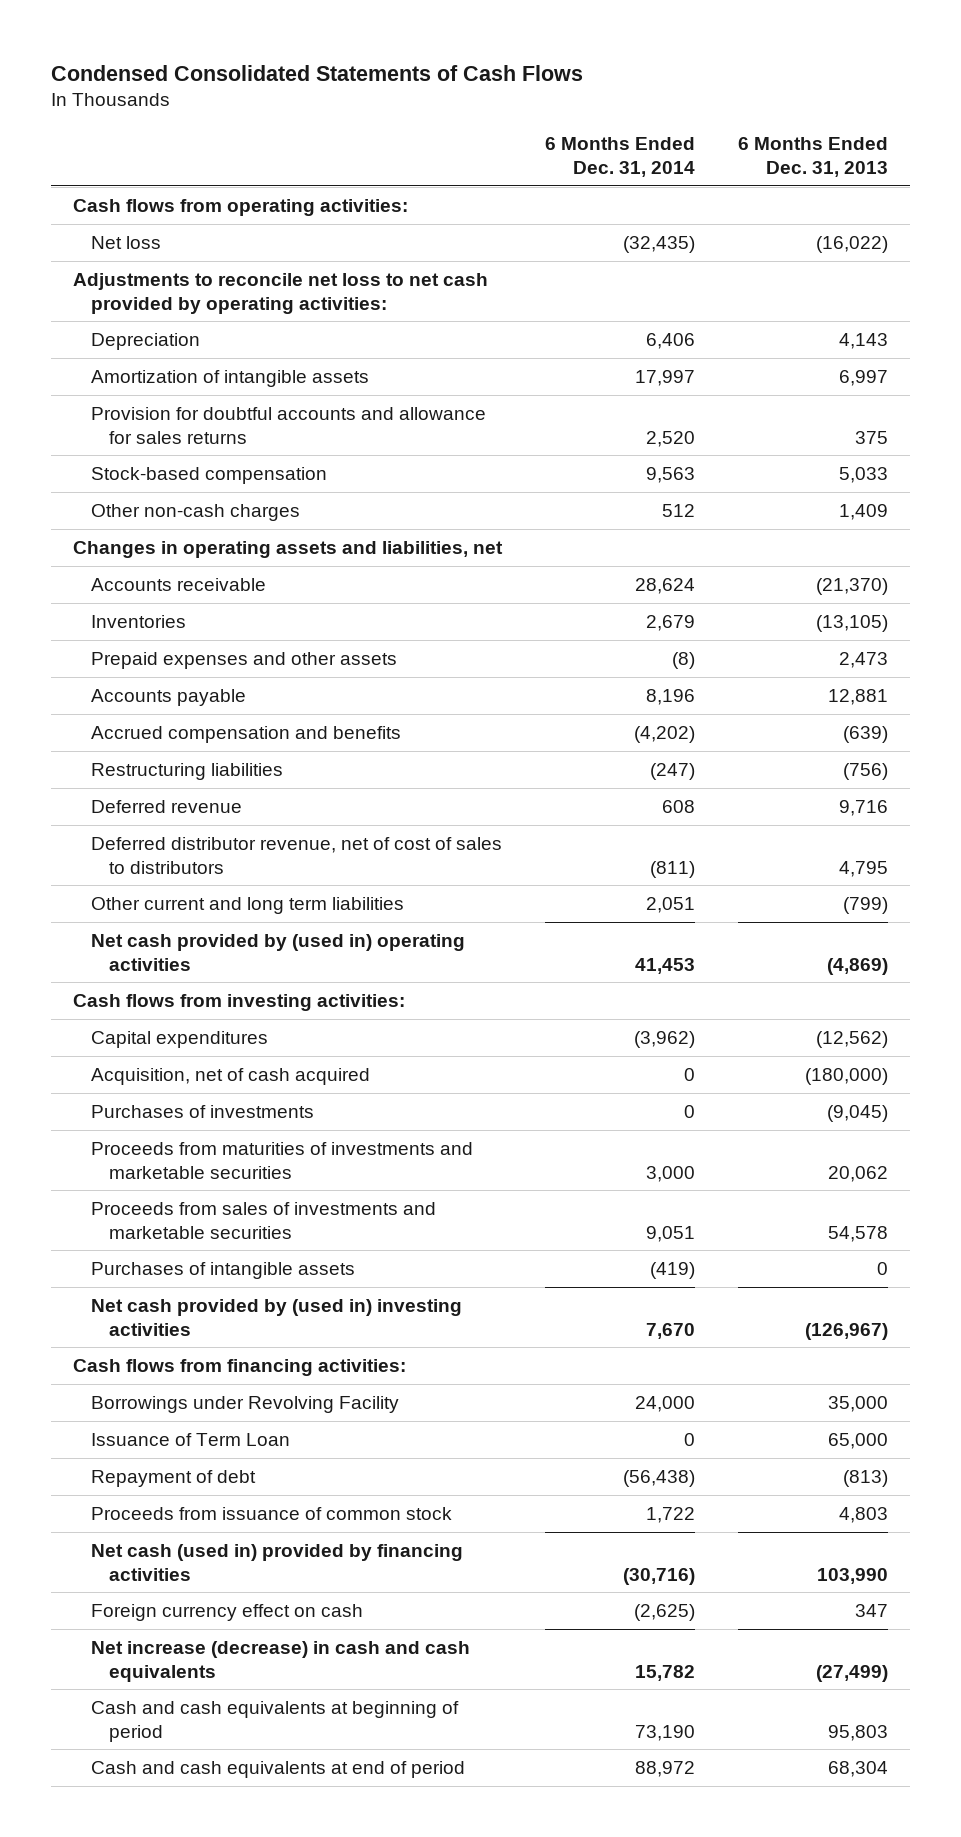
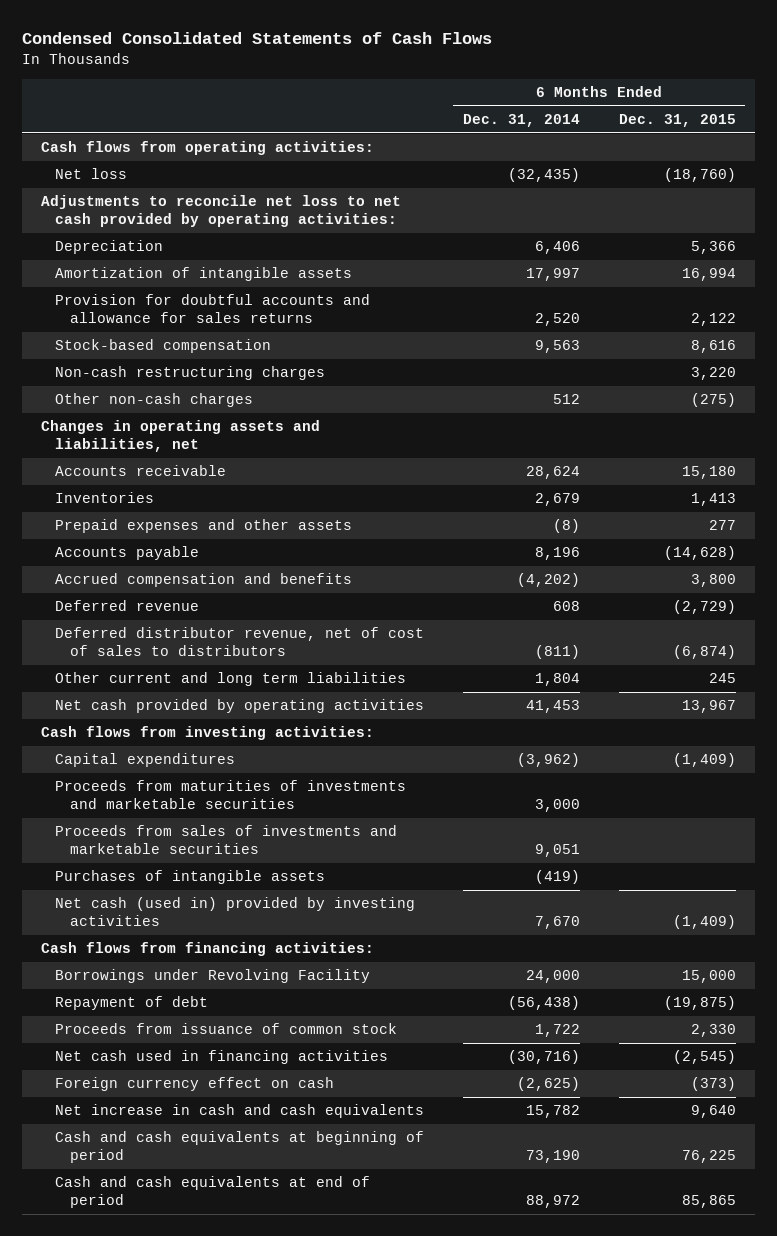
- | 6 Months Ended Dec. 31, 2014 | 6 Months Ended Dec. 31, 2013
+ | 6 Months Ended Dec. 31, 2014 | 6 Months Ended Dec. 31, 2015
+ Non-cash restructuring charges | | 3,220
- Restructuring liabilities | (247) | (756)
- Other current and long term liabilities | 2,051 | (799)
- Net cash provided by (used in) operating activities | 41,453 | (4,869)
+ Other current and long term liabilities | 1,804 | 245
+ Net cash provided by operating activities | 41,453 | 13,967
- Acquisition, net of cash acquired | 0 | (180,000)
- Purchases of investments | 0 | (9,045)
- Net cash provided by (used in) investing activities | 7,670 | (126,967)
+ Net cash (used in) provided by investing activities | 7,670 | (1,409)
- Issuance of Term Loan | 0 | 65,000
- Net cash (used in) provided by financing activities | (30,716) | 103,990
+ Net cash used in financing activities | (30,716) | (2,545)
- Net increase (decrease) in cash and cash equivalents | 15,782 | (27,499)
+ Net increase in cash and cash equivalents | 15,782 | 9,640

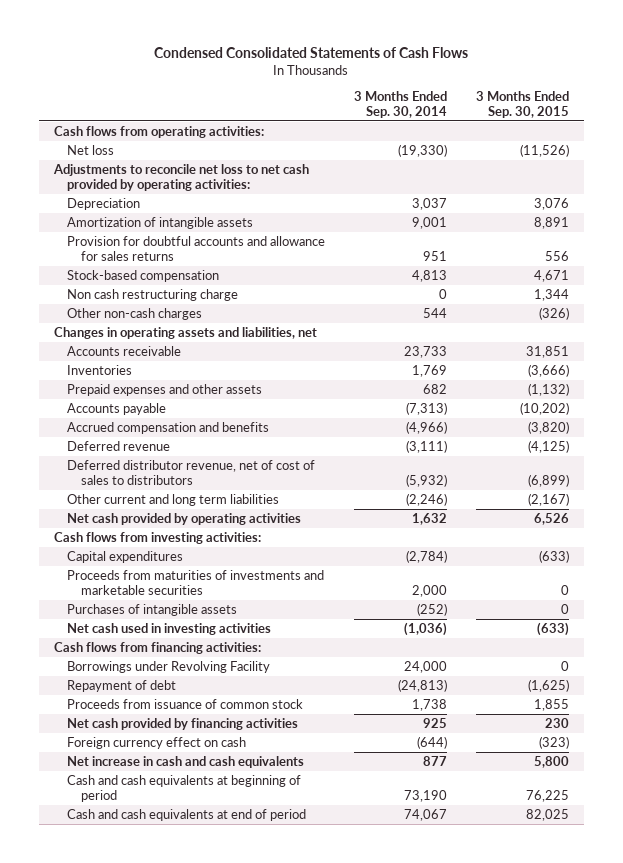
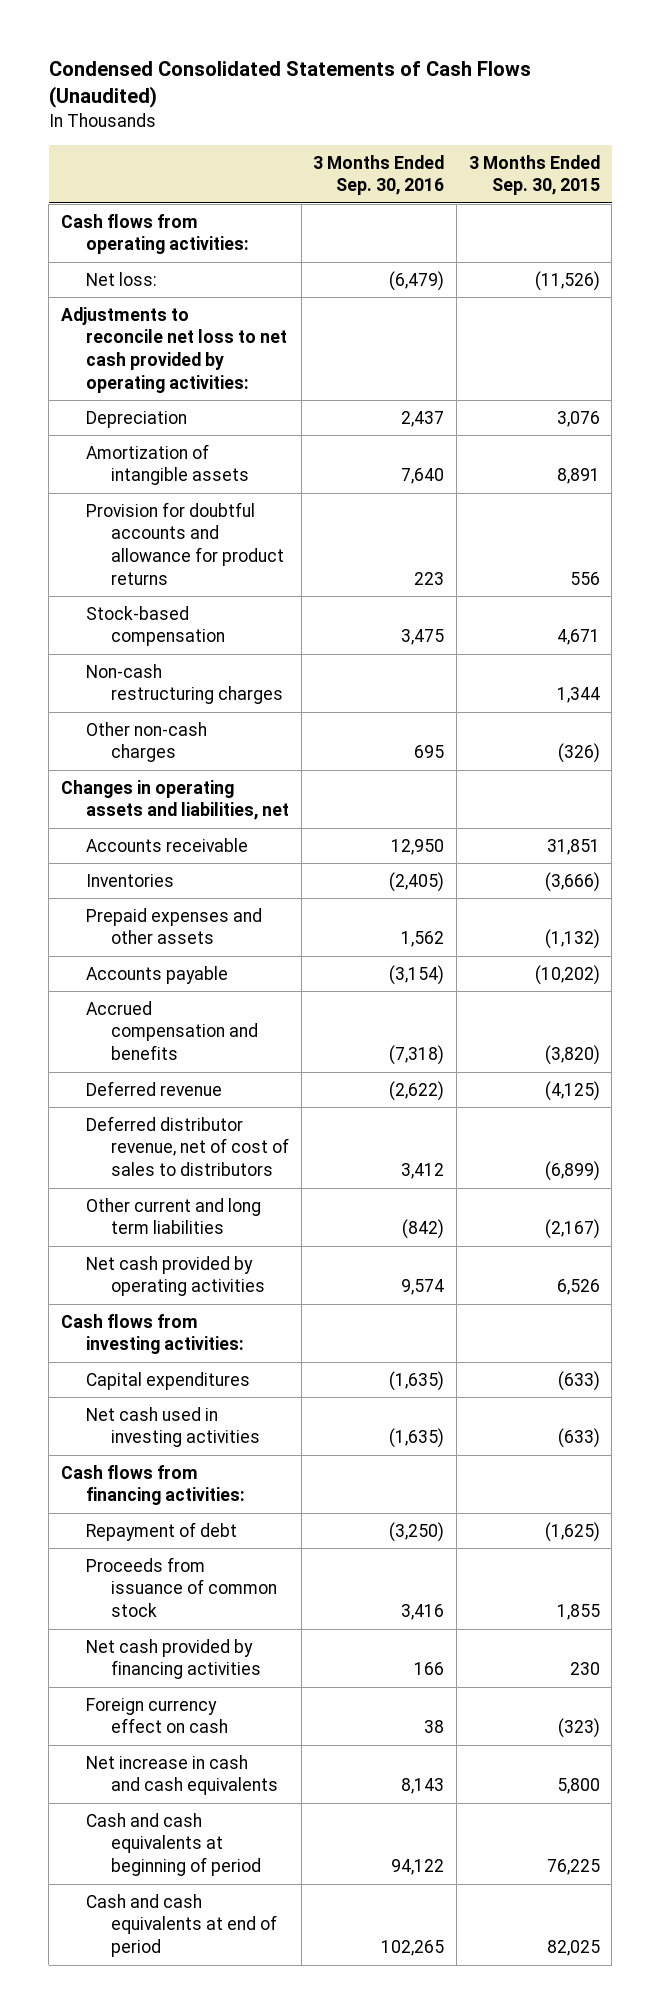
- Condensed Consolidated Statements of Cash Flows
+ Condensed Consolidated Statements of Cash Flows (Unaudited)
- | 3 Months Ended Sep. 30, 2014 | 3 Months Ended Sep. 30, 2015
+ | 3 Months Ended Sep. 30, 2016 | 3 Months Ended Sep. 30, 2015
- Net loss | (19,330) | (11,526)
+ Net loss: | (6,479) | (11,526)
- Provision for doubtful accounts and allowance for sales returns | 951 | 556
+ Provision for doubtful accounts and allowance for product returns | 223 | 556
- Non cash restructuring charge | 0 | 1,344
+ Non-cash restructuring charges | | 1,344
- Proceeds from maturities of investments and marketable securities | 2,000 | 0
- Purchases of intangible assets | (252) | 0
- Borrowings under Revolving Facility | 24,000 | 0

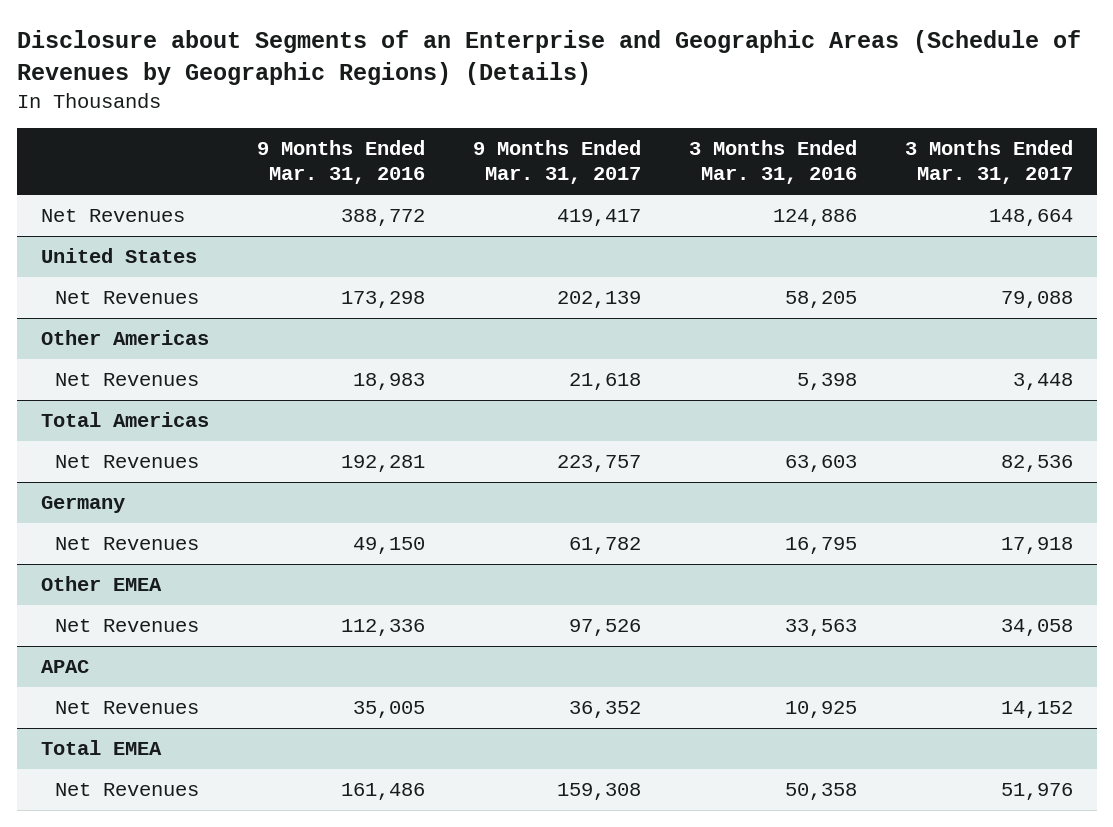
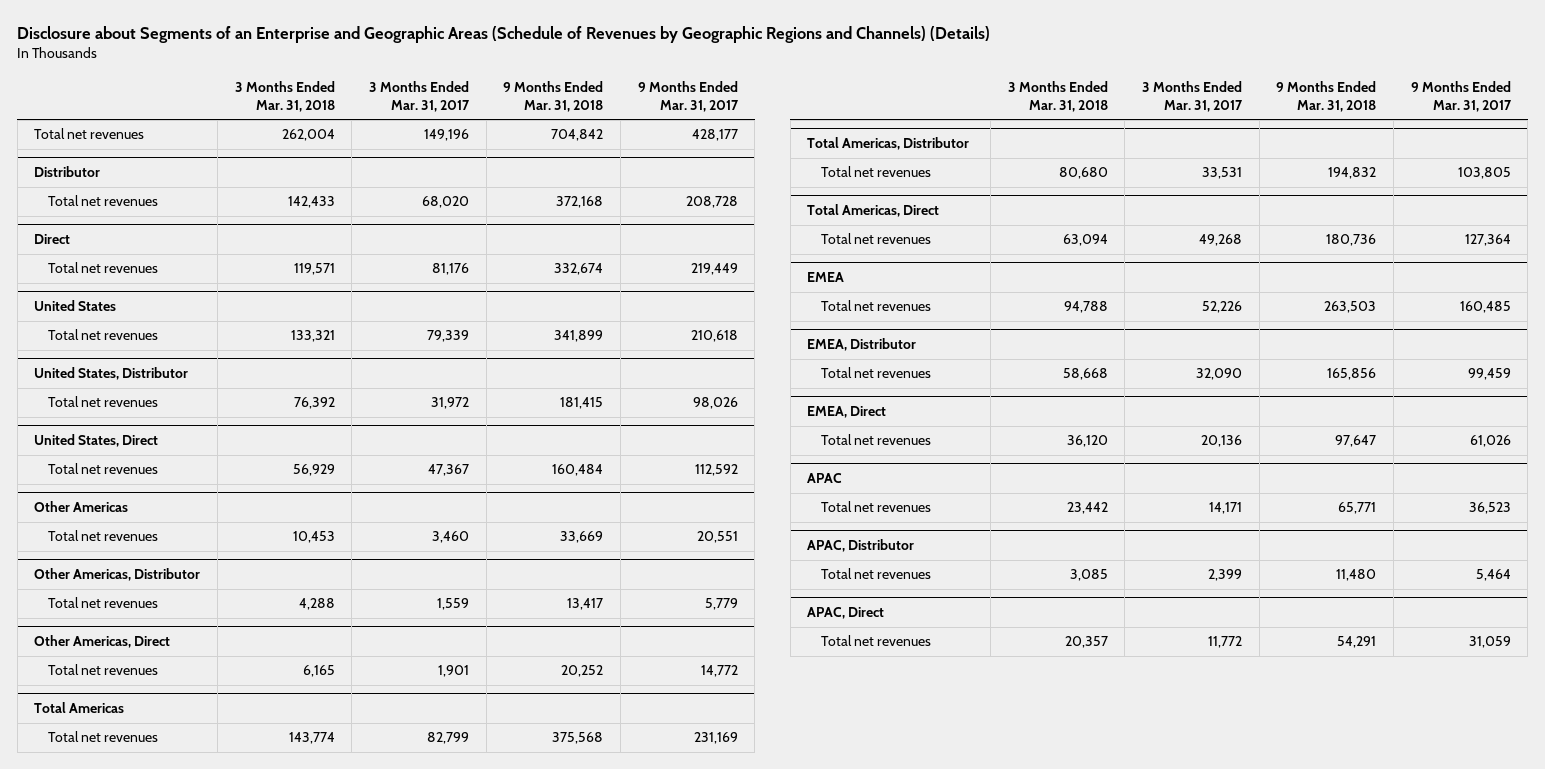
- Disclosure about Segments of an Enterprise and Geographic Areas (Schedule of Revenues by Geographic Regions) (Details)
+ Disclosure about Segments of an Enterprise and Geographic Areas (Schedule of Revenues by Geographic Regions and Channels) (Details)
- | 9 Months Ended Mar. 31, 2016 | 9 Months Ended Mar. 31, 2017 | 3 Months Ended Mar. 31, 2016 | 3 Months Ended Mar. 31, 2017
+ | 3 Months Ended Mar. 31, 2018 | 3 Months Ended Mar. 31, 2017 | 9 Months Ended Mar. 31, 2018 | 9 Months Ended Mar. 31, 2017
- Net Revenues | 388,772 | 419,417 | 124,886 | 148,664
+ Total net revenues | 262,004 | 149,196 | 704,842 | 428,177
+ Distributor
+ Total net revenues | 142,433 | 68,020 | 372,168 | 208,728
+ Direct
+ Total net revenues | 119,571 | 81,176 | 332,674 | 219,449
@ United States
- Net Revenues | 173,298 | 202,139 | 58,205 | 79,088
+ Total net revenues | 133,321 | 79,339 | 341,899 | 210,618
+ United States, Distributor
+ Total net revenues | 76,392 | 31,972 | 181,415 | 98,026
+ United States, Direct
+ Total net revenues | 56,929 | 47,367 | 160,484 | 112,592
@ Other Americas
- Net Revenues | 18,983 | 21,618 | 5,398 | 3,448
+ Total net revenues | 10,453 | 3,460 | 33,669 | 20,551
+ Other Americas, Distributor
+ Total net revenues | 4,288 | 1,559 | 13,417 | 5,779
+ Other Americas, Direct
+ Total net revenues | 6,165 | 1,901 | 20,252 | 14,772
@ Total Americas
- Net Revenues | 192,281 | 223,757 | 63,603 | 82,536
- Germany
- Net Revenues | 49,150 | 61,782 | 16,795 | 17,918
- Other EMEA
- Net Revenues | 112,336 | 97,526 | 33,563 | 34,058
@ Total Americas
+ Total net revenues | 143,774 | 82,799 | 375,568 | 231,169
+ Total Americas, Distributor
+ Total net revenues | 80,680 | 33,531 | 194,832 | 103,805
+ Total Americas, Direct
+ Total net revenues | 63,094 | 49,268 | 180,736 | 127,364
+ EMEA
+ Total net revenues | 94,788 | 52,226 | 263,503 | 160,485
+ EMEA, Distributor
+ Total net revenues | 58,668 | 32,090 | 165,856 | 99,459
+ EMEA, Direct
+ Total net revenues | 36,120 | 20,136 | 97,647 | 61,026
@ APAC
- Net Revenues | 35,005 | 36,352 | 10,925 | 14,152
- Total EMEA
- Net Revenues | 161,486 | 159,308 | 50,358 | 51,976
@ APAC
+ Total net revenues | 23,442 | 14,171 | 65,771 | 36,523
+ APAC, Distributor
+ Total net revenues | 3,085 | 2,399 | 11,480 | 5,464
+ APAC, Direct
+ Total net revenues | 20,357 | 11,772 | 54,291 | 31,059

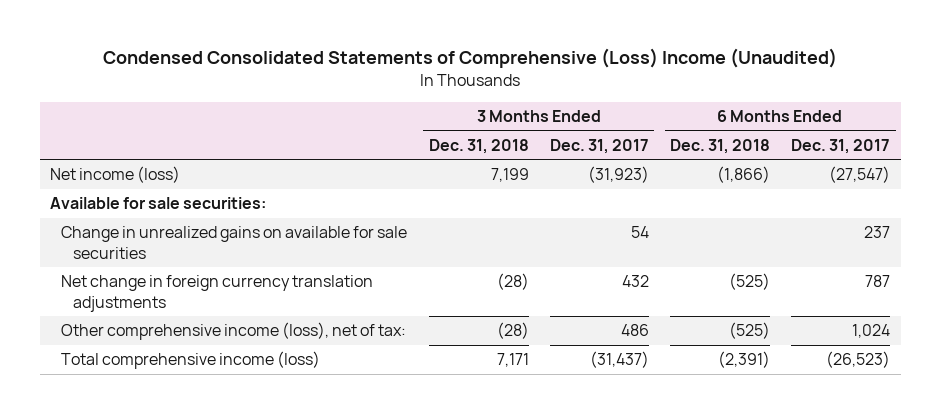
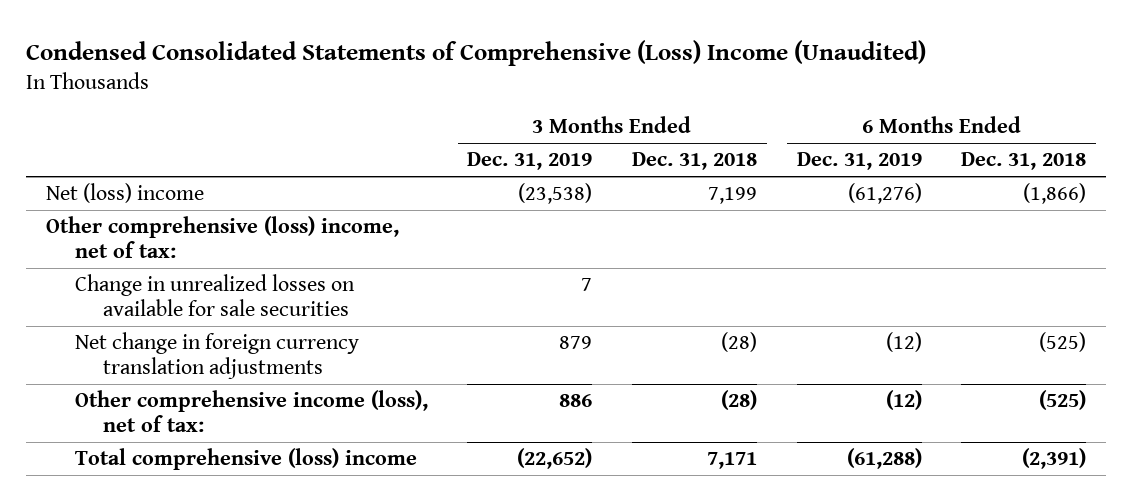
- | 3 Months Ended Dec. 31, 2018 | 3 Months Ended Dec. 31, 2017 | 6 Months Ended Dec. 31, 2018 | 6 Months Ended Dec. 31, 2017
+ | 3 Months Ended Dec. 31, 2019 | 3 Months Ended Dec. 31, 2018 | 6 Months Ended Dec. 31, 2019 | 6 Months Ended Dec. 31, 2018
- Net income (loss) | 7,199 | (31,923) | (1,866) | (27,547)
- Available for sale securities:
- Change in unrealized gains on available for sale securities | | 54 | | 237
+ Net (loss) income | (23,538) | 7,199 | (61,276) | (1,866)
+ Other comprehensive (loss) income, net of tax:
+ Change in unrealized losses on available for sale securities | 7 | | |
- Total comprehensive income (loss) | 7,171 | (31,437) | (2,391) | (26,523)
+ Total comprehensive (loss) income | (22,652) | 7,171 | (61,288) | (2,391)

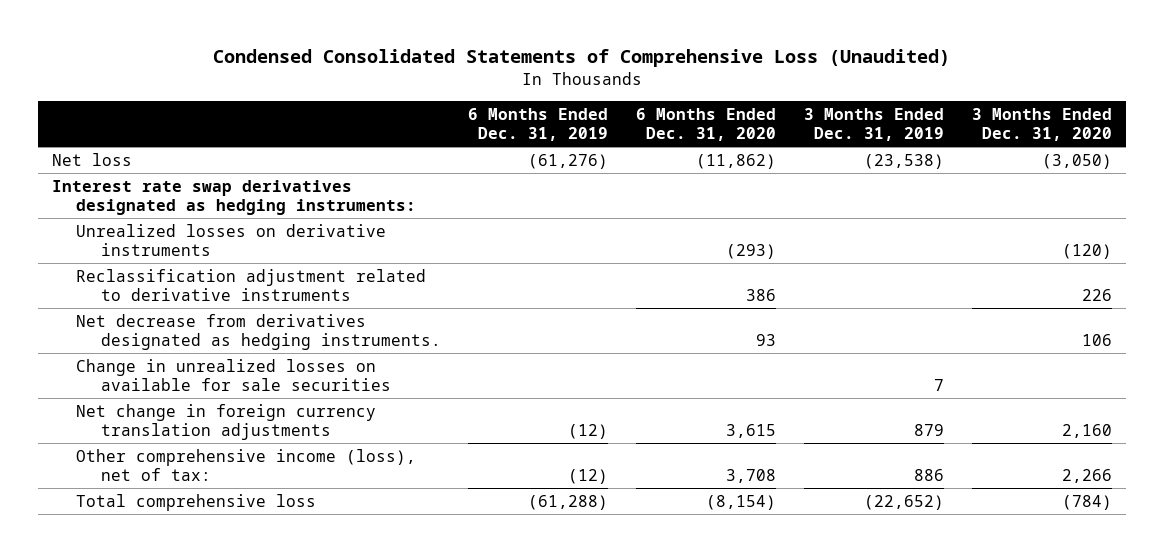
- Condensed Consolidated Statements of Comprehensive (Loss) Income (Unaudited)
+ Condensed Consolidated Statements of Comprehensive Loss (Unaudited)
- | 3 Months Ended Dec. 31, 2019 | 3 Months Ended Dec. 31, 2018 | 6 Months Ended Dec. 31, 2019 | 6 Months Ended Dec. 31, 2018
+ | 6 Months Ended Dec. 31, 2019 | 6 Months Ended Dec. 31, 2020 | 3 Months Ended Dec. 31, 2019 | 3 Months Ended Dec. 31, 2020
- Net (loss) income | (23,538) | 7,199 | (61,276) | (1,866)
- Other comprehensive (loss) income, net of tax:
+ Net loss | (61,276) | (11,862) | (23,538) | (3,050)
+ Interest rate swap derivatives designated as hedging instruments:
+ Unrealized losses on derivative instruments | | (293) | | (120)
+ Reclassification adjustment related to derivative instruments | | 386 | | 226
+ Net decrease from derivatives designated as hedging instruments. | | 93 | | 106
- Total comprehensive (loss) income | (22,652) | 7,171 | (61,288) | (2,391)
+ Total comprehensive loss | (61,288) | (8,154) | (22,652) | (784)

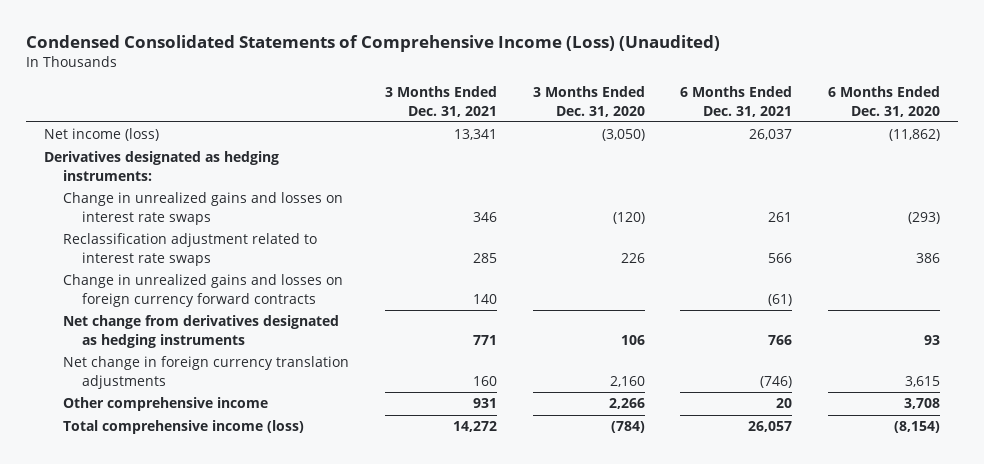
- Condensed Consolidated Statements of Comprehensive Loss (Unaudited)
+ Condensed Consolidated Statements of Comprehensive Income (Loss) (Unaudited)
- | 6 Months Ended Dec. 31, 2019 | 6 Months Ended Dec. 31, 2020 | 3 Months Ended Dec. 31, 2019 | 3 Months Ended Dec. 31, 2020
+ | 3 Months Ended Dec. 31, 2021 | 3 Months Ended Dec. 31, 2020 | 6 Months Ended Dec. 31, 2021 | 6 Months Ended Dec. 31, 2020
- Net loss | (61,276) | (11,862) | (23,538) | (3,050)
- Interest rate swap derivatives designated as hedging instruments:
- Unrealized losses on derivative instruments | | (293) | | (120)
- Reclassification adjustment related to derivative instruments | | 386 | | 226
- Net decrease from derivatives designated as hedging instruments. | | 93 | | 106
- Change in unrealized losses on available for sale securities | | | 7 |
+ Net income (loss) | 13,341 | (3,050) | 26,037 | (11,862)
+ Derivatives designated as hedging instruments:
+ Change in unrealized gains and losses on interest rate swaps | 346 | (120) | 261 | (293)
+ Reclassification adjustment related to interest rate swaps | 285 | 226 | 566 | 386
+ Change in unrealized gains and losses on foreign currency forward contracts | 140 | | (61) |
+ Net change from derivatives designated as hedging instruments | 771 | 106 | 766 | 93
- Other comprehensive income (loss), net of tax: | (12) | 3,708 | 886 | 2,266
- Total comprehensive loss | (61,288) | (8,154) | (22,652) | (784)
+ Other comprehensive income | 931 | 2,266 | 20 | 3,708
+ Total comprehensive income (loss) | 14,272 | (784) | 26,057 | (8,154)

